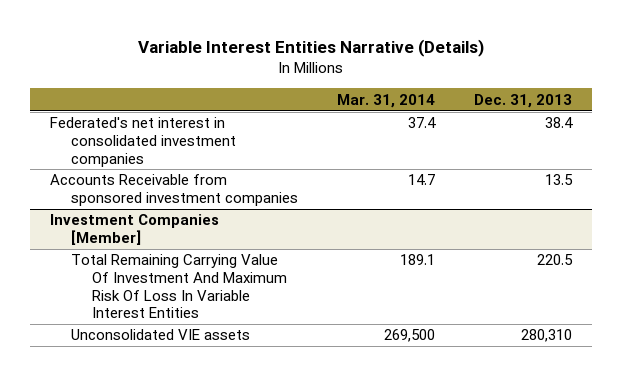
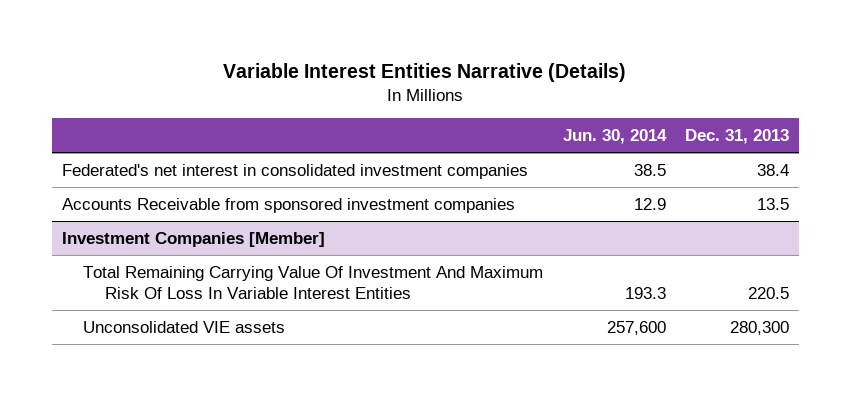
- | Mar. 31, 2014 | Dec. 31, 2013
+ | Jun. 30, 2014 | Dec. 31, 2013
@ Investment Companies [Member]
- Unconsolidated VIE assets | 269,500 | 280,310
+ Unconsolidated VIE assets | 257,600 | 280,300

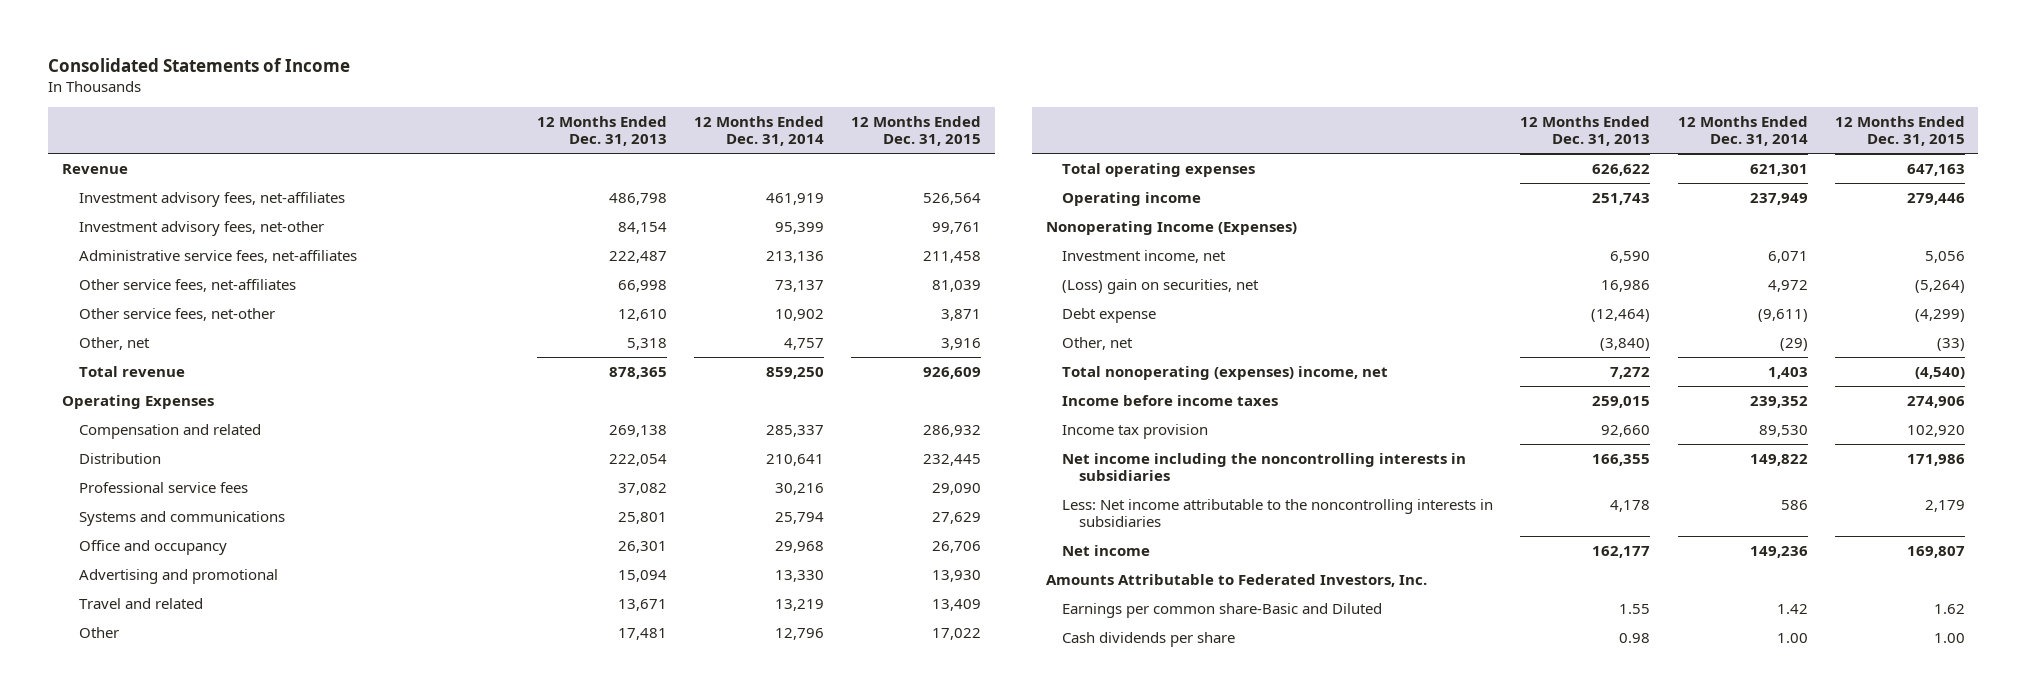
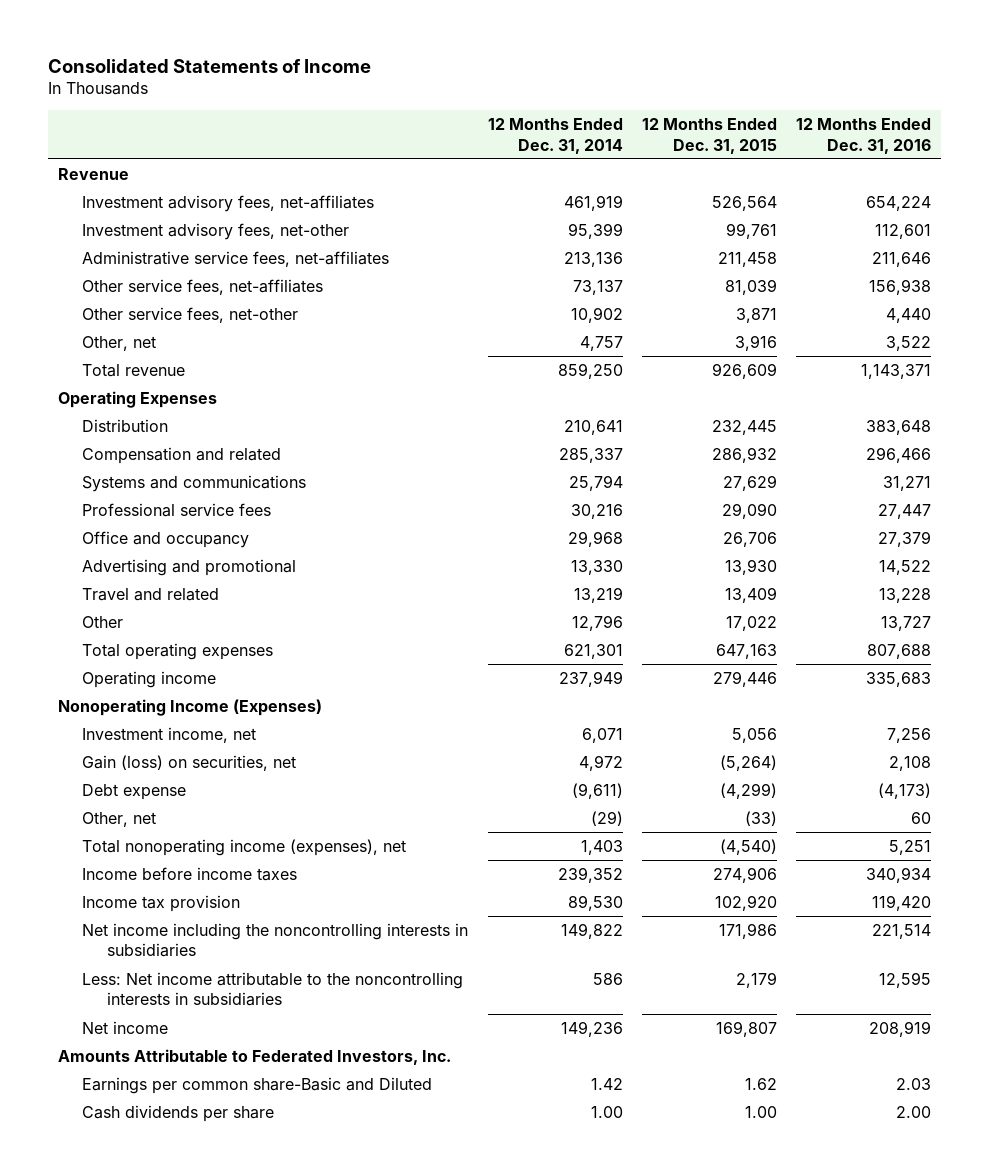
- | 12 Months Ended Dec. 31, 2013 | 12 Months Ended Dec. 31, 2014 | 12 Months Ended Dec. 31, 2015
+ | 12 Months Ended Dec. 31, 2014 | 12 Months Ended Dec. 31, 2015 | 12 Months Ended Dec. 31, 2016
moved down: Compensation and related | 285,337 | 286,932 | 296,466
moved down: Professional service fees | 30,216 | 29,090 | 27,447
- (Loss) gain on securities, net | 16,986 | 4,972 | (5,264)
+ Gain (loss) on securities, net | 4,972 | (5,264) | 2,108
- Total nonoperating (expenses) income, net | 7,272 | 1,403 | (4,540)
+ Total nonoperating income (expenses), net | 1,403 | (4,540) | 5,251

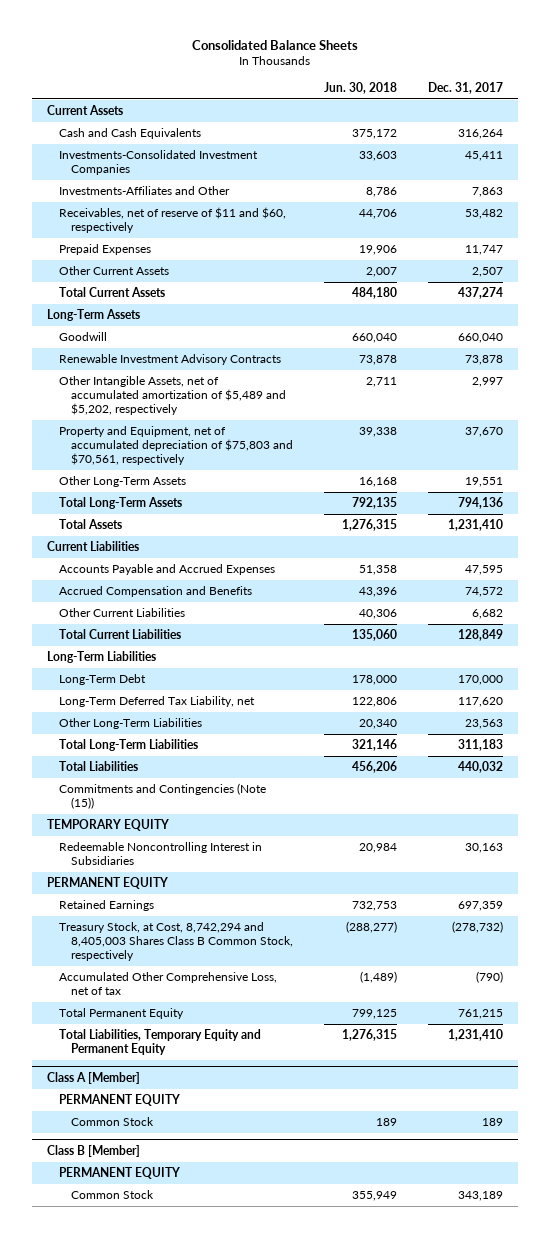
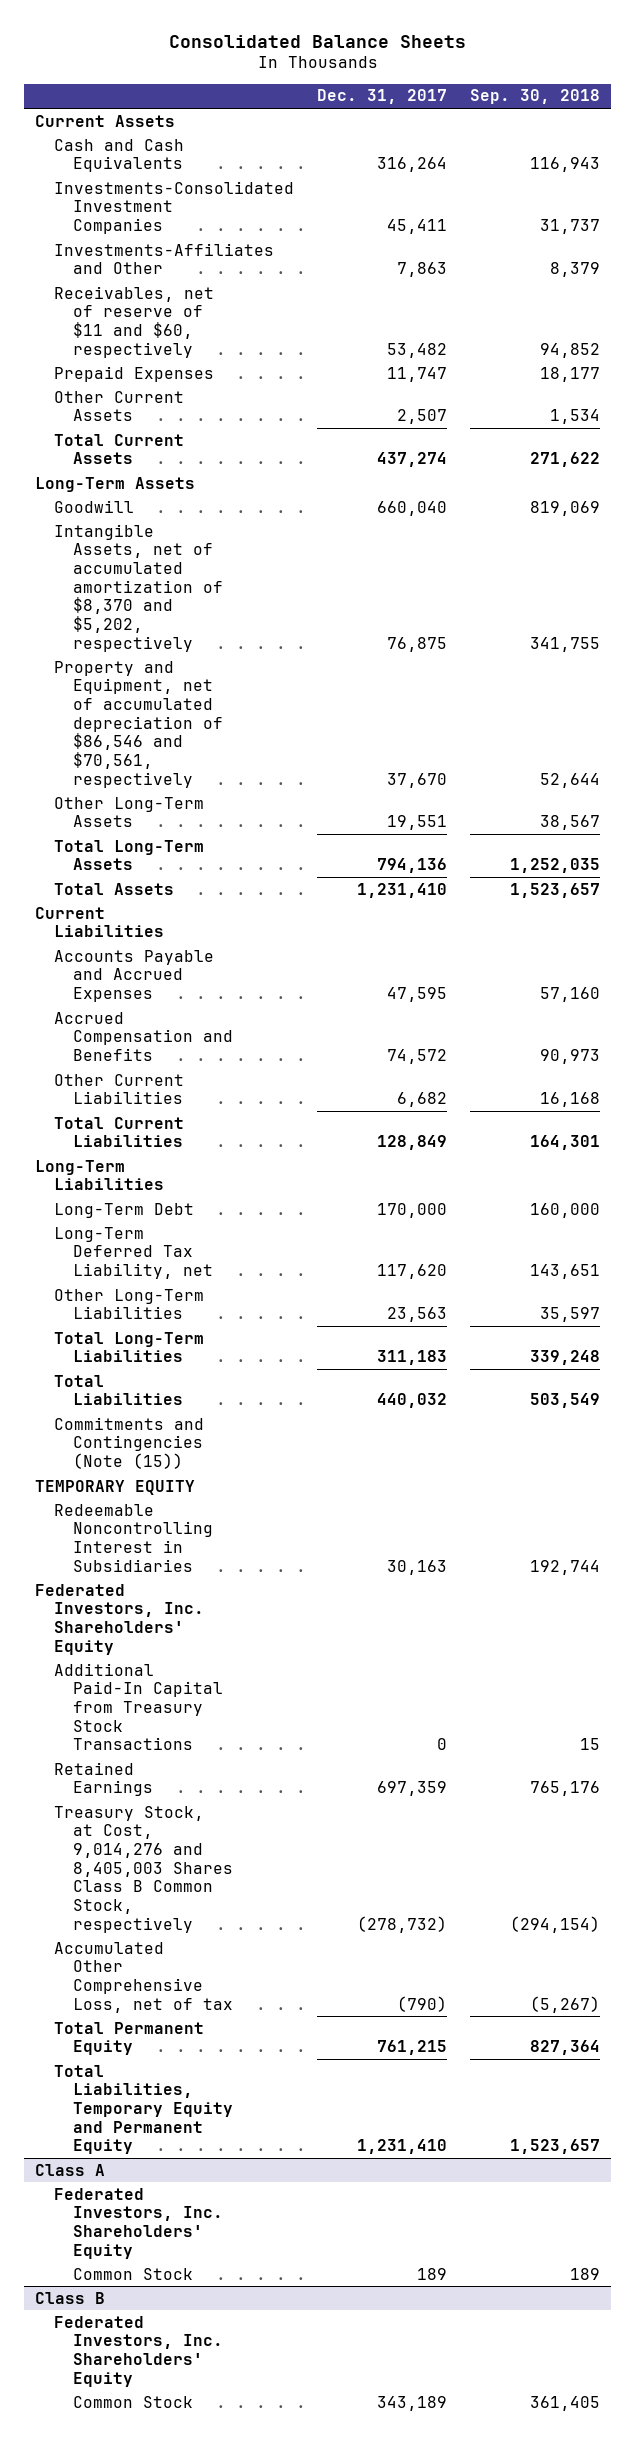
- | Jun. 30, 2018 | Dec. 31, 2017
+ | Dec. 31, 2017 | Sep. 30, 2018
- Renewable Investment Advisory Contracts | 73,878 | 73,878
- Other Intangible Assets, net of accumulated amortization of $5,489 and $5,202, respectively | 2,711 | 2,997
- Property and Equipment, net of accumulated depreciation of $75,803 and $70,561, respectively | 39,338 | 37,670
+ Intangible Assets, net of accumulated amortization of $8,370 and $5,202, respectively | 76,875 | 341,755
+ Property and Equipment, net of accumulated depreciation of $86,546 and $70,561, respectively | 37,670 | 52,644
- PERMANENT EQUITY
+ Federated Investors, Inc. Shareholders' Equity
+ Additional Paid-In Capital from Treasury Stock Transactions | 0 | 15
- Treasury Stock, at Cost, 8,742,294 and 8,405,003 Shares Class B Common Stock, respectively | (288,277) | (278,732)
+ Treasury Stock, at Cost, 9,014,276 and 8,405,003 Shares Class B Common Stock, respectively | (278,732) | (294,154)
- Class A [Member]
- PERMANENT EQUITY
+ Class A
+ Federated Investors, Inc. Shareholders' Equity
- Class B [Member]
- PERMANENT EQUITY
+ Class B
+ Federated Investors, Inc. Shareholders' Equity

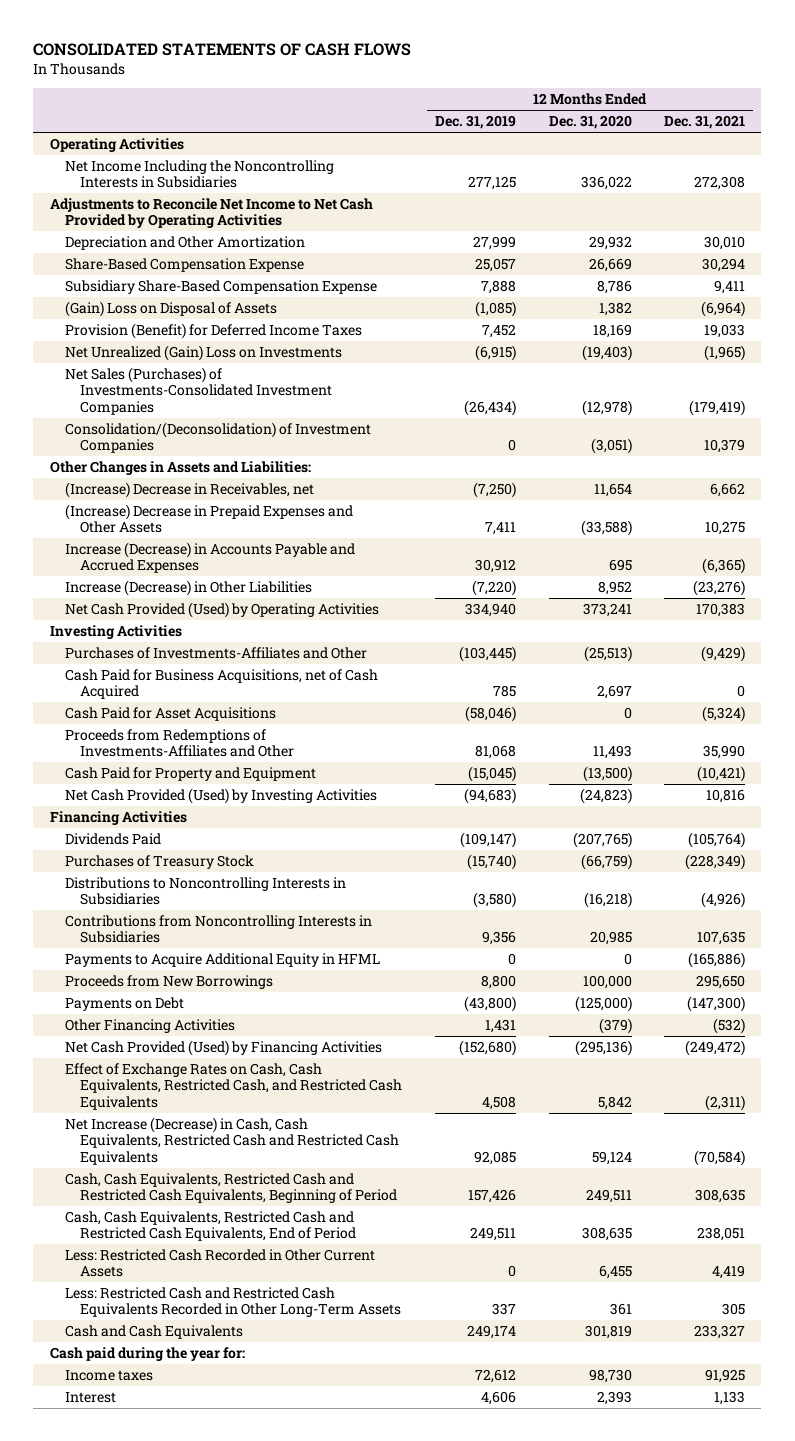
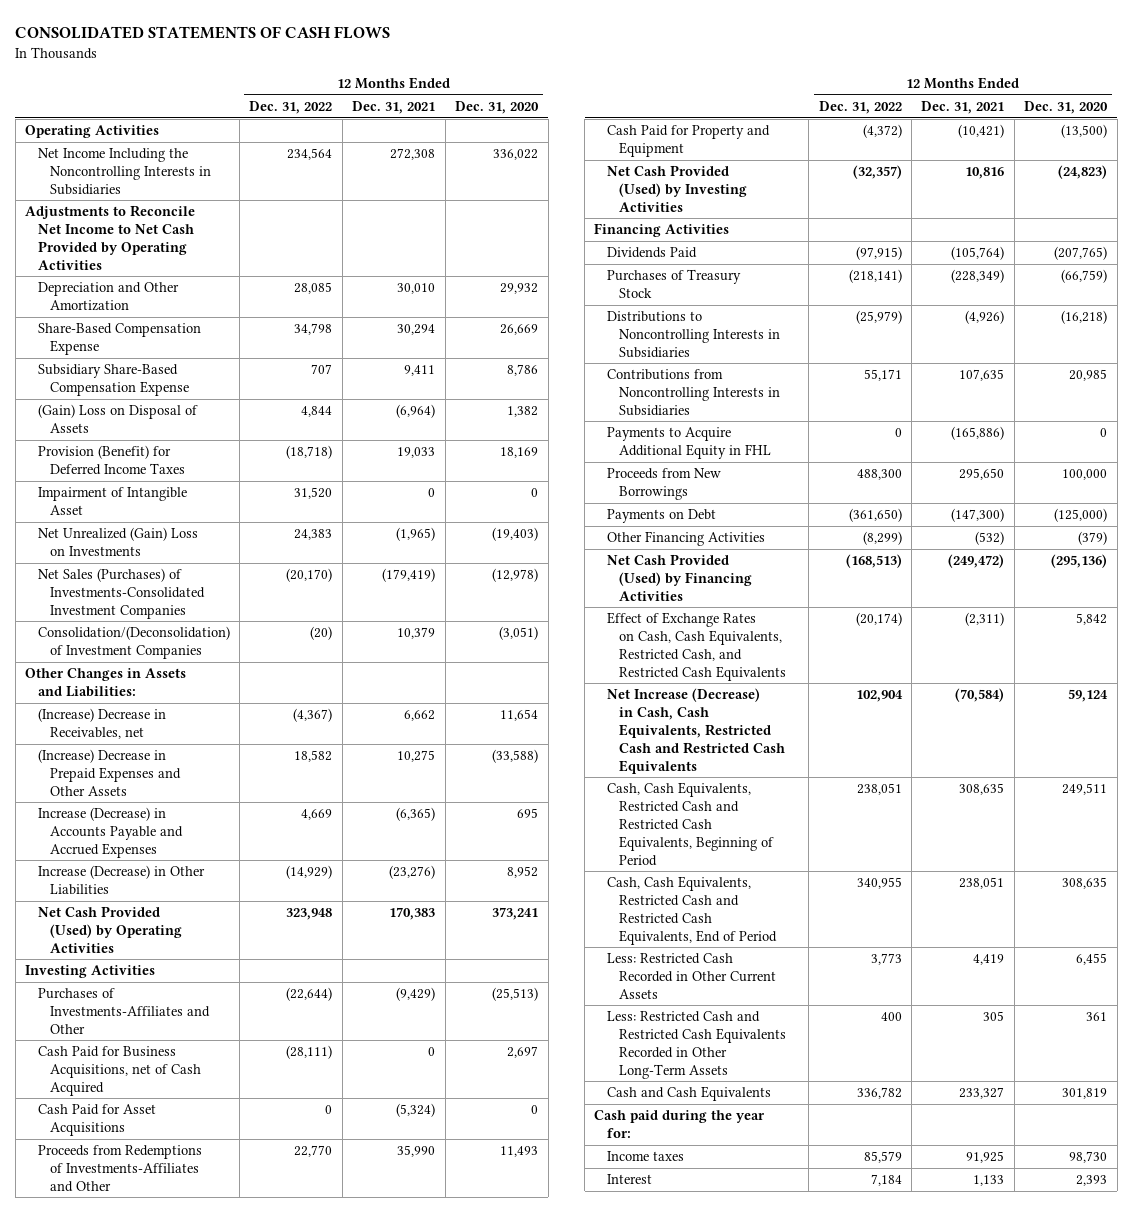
- | 12 Months Ended Dec. 31, 2019 | 12 Months Ended Dec. 31, 2020 | 12 Months Ended Dec. 31, 2021
+ | 12 Months Ended Dec. 31, 2022 | 12 Months Ended Dec. 31, 2021 | 12 Months Ended Dec. 31, 2020
+ Impairment of Intangible Asset | 31,520 | 0 | 0
- Payments to Acquire Additional Equity in HFML | 0 | 0 | (165,886)
+ Payments to Acquire Additional Equity in FHL | 0 | (165,886) | 0

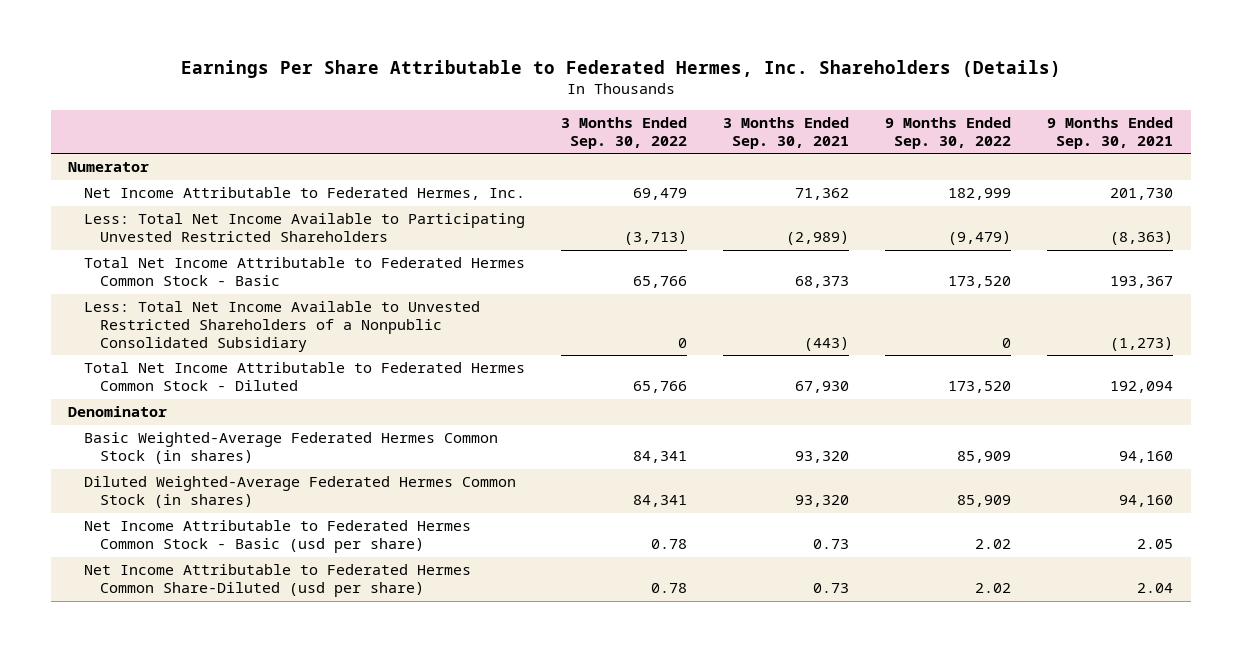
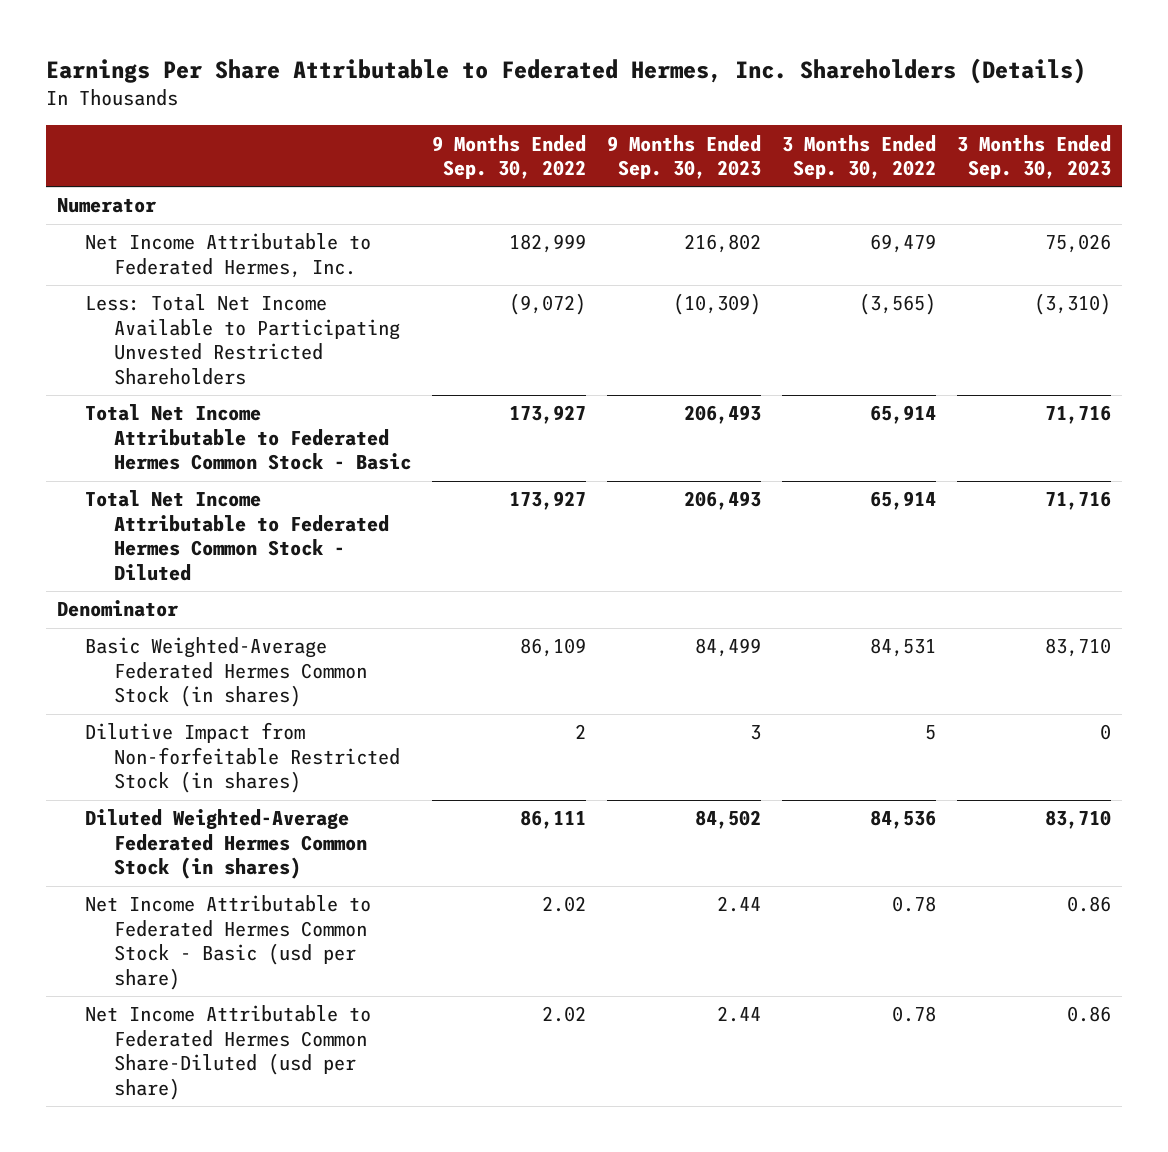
- | 3 Months Ended Sep. 30, 2022 | 3 Months Ended Sep. 30, 2021 | 9 Months Ended Sep. 30, 2022 | 9 Months Ended Sep. 30, 2021
+ | 9 Months Ended Sep. 30, 2022 | 9 Months Ended Sep. 30, 2023 | 3 Months Ended Sep. 30, 2022 | 3 Months Ended Sep. 30, 2023
- Less: Total Net Income Available to Participating Unvested Restricted Shareholders | (3,713) | (2,989) | (9,479) | (8,363)
- Total Net Income Attributable to Federated Hermes Common Stock - Basic | 65,766 | 68,373 | 173,520 | 193,367
- Less: Total Net Income Available to Unvested Restricted Shareholders of a Nonpublic Consolidated Subsidiary | 0 | (443) | 0 | (1,273)
- Total Net Income Attributable to Federated Hermes Common Stock - Diluted | 65,766 | 67,930 | 173,520 | 192,094
+ Less: Total Net Income Available to Participating Unvested Restricted Shareholders | (9,072) | (10,309) | (3,565) | (3,310)
+ Total Net Income Attributable to Federated Hermes Common Stock - Basic | 173,927 | 206,493 | 65,914 | 71,716
+ Total Net Income Attributable to Federated Hermes Common Stock - Diluted | 173,927 | 206,493 | 65,914 | 71,716
- Basic Weighted-Average Federated Hermes Common Stock (in shares) | 84,341 | 93,320 | 85,909 | 94,160
- Diluted Weighted-Average Federated Hermes Common Stock (in shares) | 84,341 | 93,320 | 85,909 | 94,160
+ Basic Weighted-Average Federated Hermes Common Stock (in shares) | 86,109 | 84,499 | 84,531 | 83,710
+ Dilutive Impact from Non-forfeitable Restricted Stock (in shares) | 2 | 3 | 5 | 0
+ Diluted Weighted-Average Federated Hermes Common Stock (in shares) | 86,111 | 84,502 | 84,536 | 83,710

